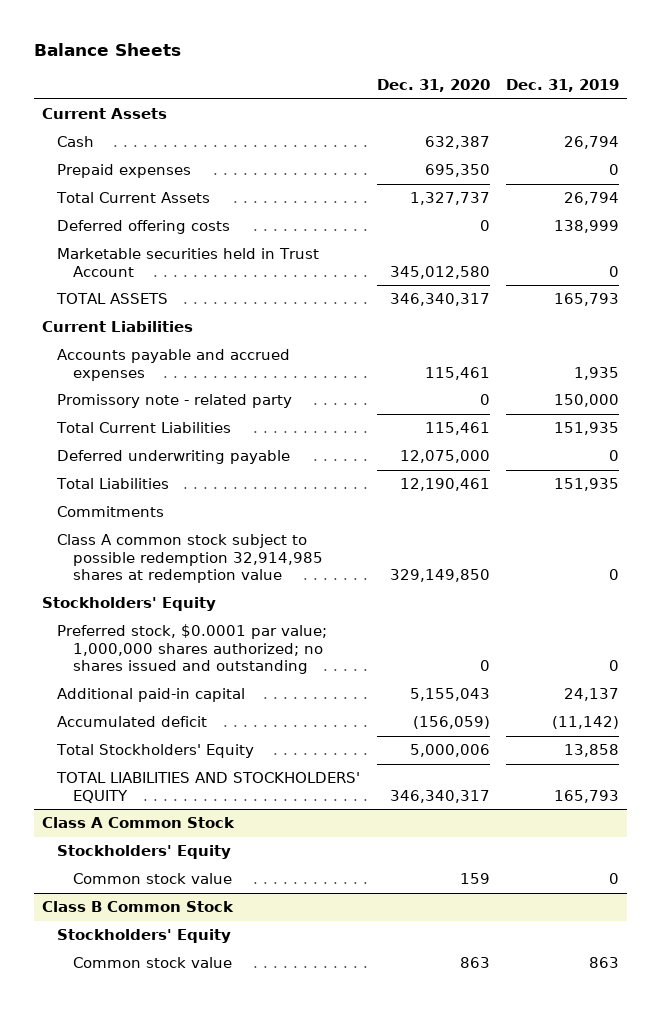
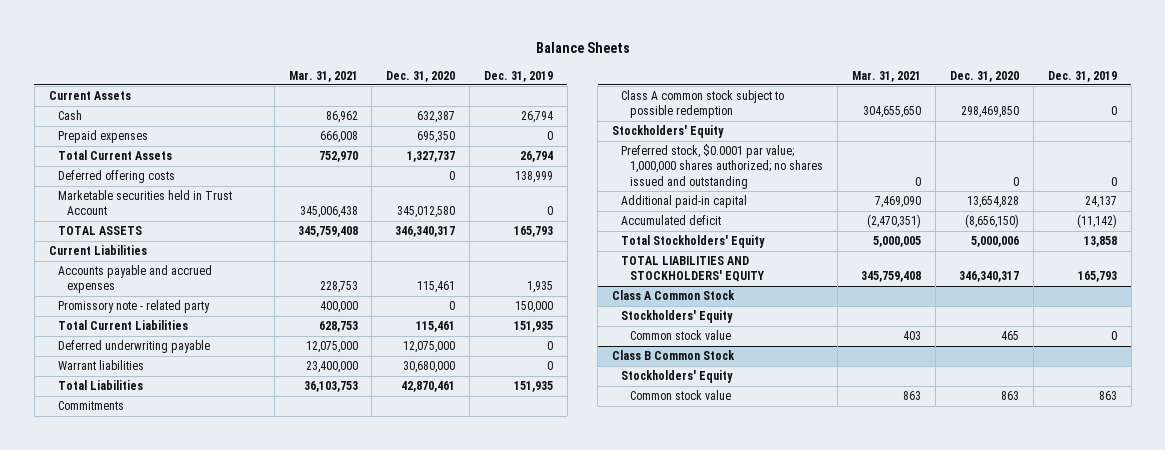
- | Dec. 31, 2020 | Dec. 31, 2019
+ | Mar. 31, 2021 | Dec. 31, 2020 | Dec. 31, 2019
- Total Liabilities | 12,190,461 | 151,935
+ Warrant liabilities | 23,400,000 | 30,680,000 | 0
+ Total Liabilities | 36,103,753 | 42,870,461 | 151,935
- Class A common stock subject to possible redemption 32,914,985 shares at redemption value | 329,149,850 | 0
+ Class A common stock subject to possible redemption | 304,655,650 | 298,469,850 | 0
- Additional paid-in capital | 5,155,043 | 24,137
- Accumulated deficit | (156,059) | (11,142)
+ Additional paid-in capital | 7,469,090 | 13,654,828 | 24,137
+ Accumulated deficit | (2,470,351) | (8,656,150) | (11,142)
@ Class A Common Stock
- Common stock value | 159 | 0
+ Common stock value | 403 | 465 | 0

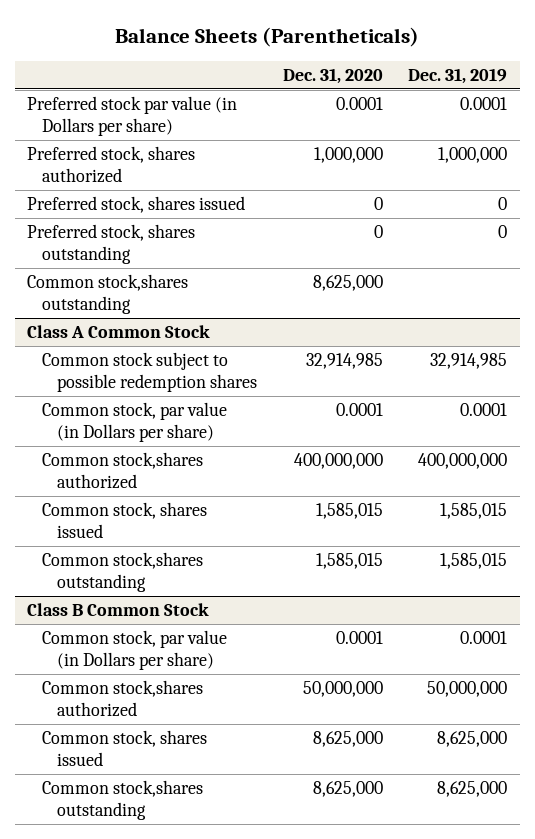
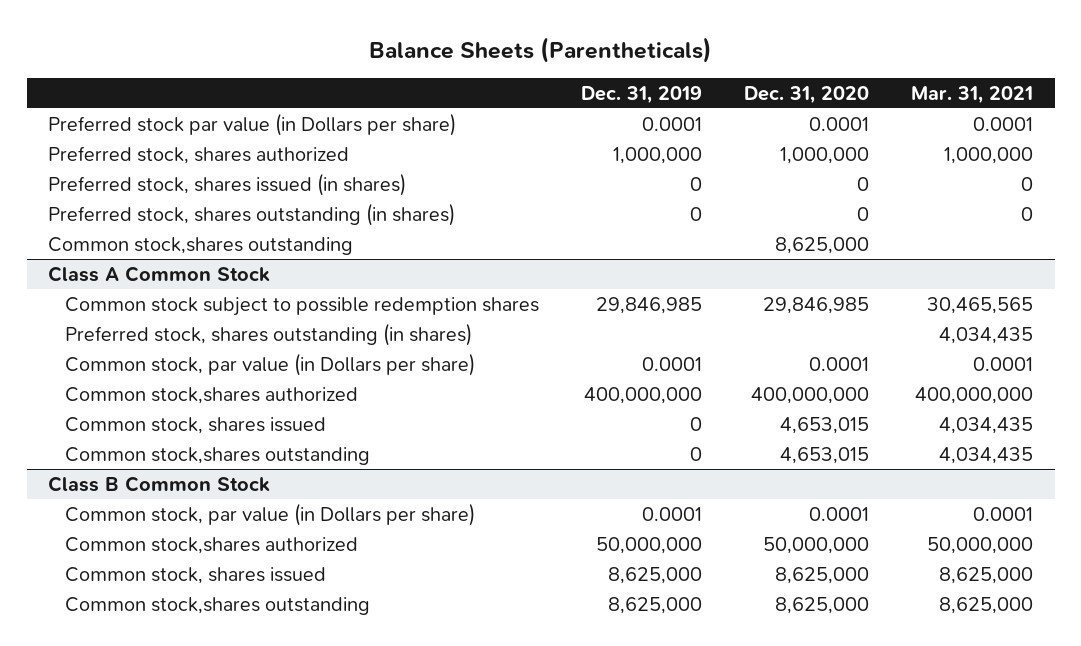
- | Dec. 31, 2020 | Dec. 31, 2019
+ | Dec. 31, 2019 | Dec. 31, 2020 | Mar. 31, 2021
- Preferred stock, shares issued | 0 | 0
- Preferred stock, shares outstanding | 0 | 0
+ Preferred stock, shares issued (in shares) | 0 | 0 | 0
+ Preferred stock, shares outstanding (in shares) | 0 | 0 | 0
@ Class A Common Stock
- Common stock subject to possible redemption shares | 32,914,985 | 32,914,985
+ Common stock subject to possible redemption shares | 29,846,985 | 29,846,985 | 30,465,565
+ Preferred stock, shares outstanding (in shares) | | | 4,034,435
- Common stock, shares issued | 1,585,015 | 1,585,015
- Common stock,shares outstanding | 1,585,015 | 1,585,015
+ Common stock, shares issued | 0 | 4,653,015 | 4,034,435
+ Common stock,shares outstanding | 0 | 4,653,015 | 4,034,435

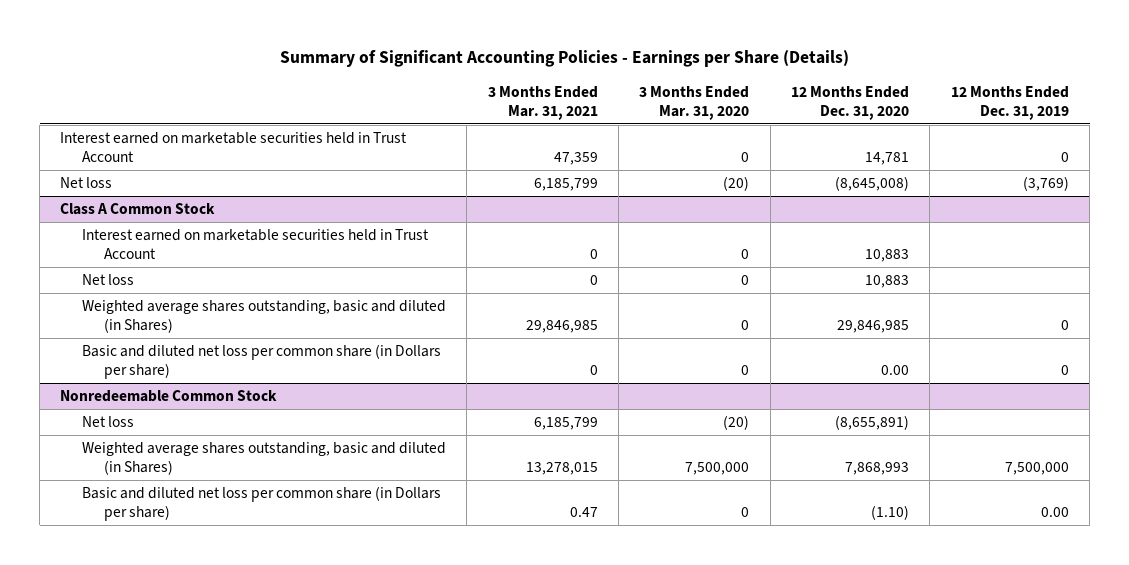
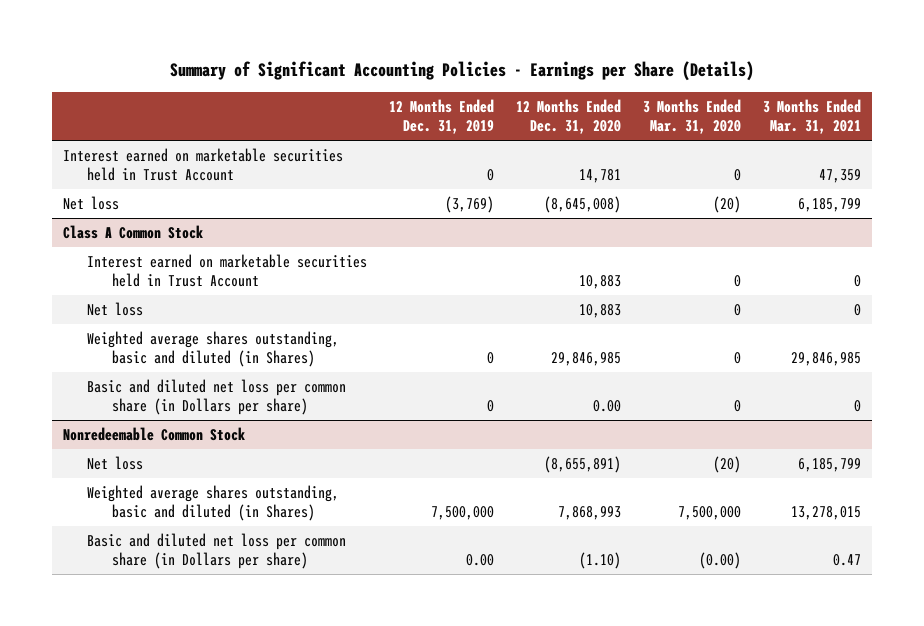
- | 3 Months Ended Mar. 31, 2021 | 3 Months Ended Mar. 31, 2020 | 12 Months Ended Dec. 31, 2020 | 12 Months Ended Dec. 31, 2019
+ | 12 Months Ended Dec. 31, 2019 | 12 Months Ended Dec. 31, 2020 | 3 Months Ended Mar. 31, 2020 | 3 Months Ended Mar. 31, 2021
@ Nonredeemable Common Stock
- Basic and diluted net loss per common share (in Dollars per share) | 0.47 | 0 | (1.10) | 0.00
+ Basic and diluted net loss per common share (in Dollars per share) | 0.00 | (1.10) | (0.00) | 0.47

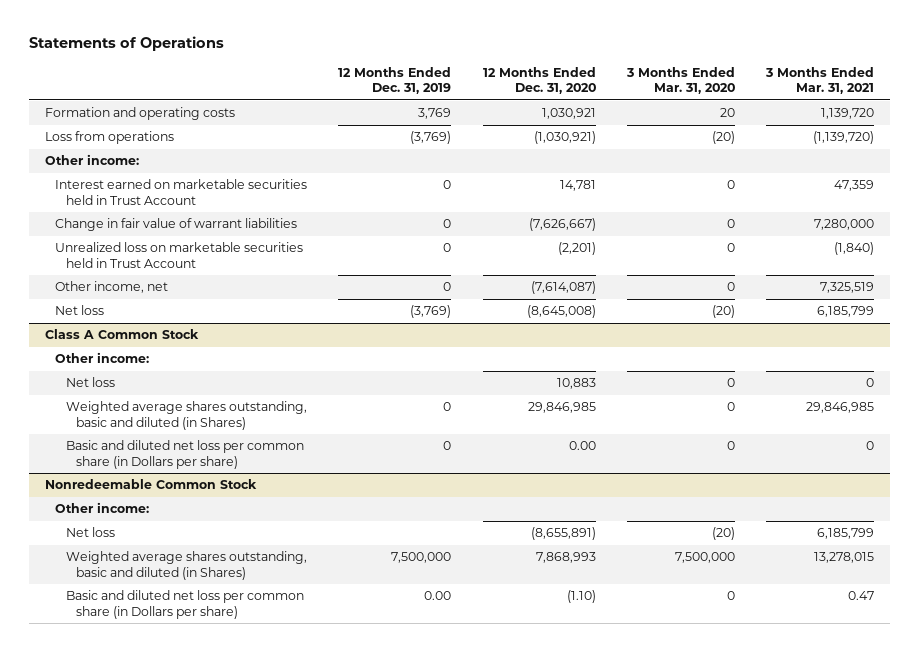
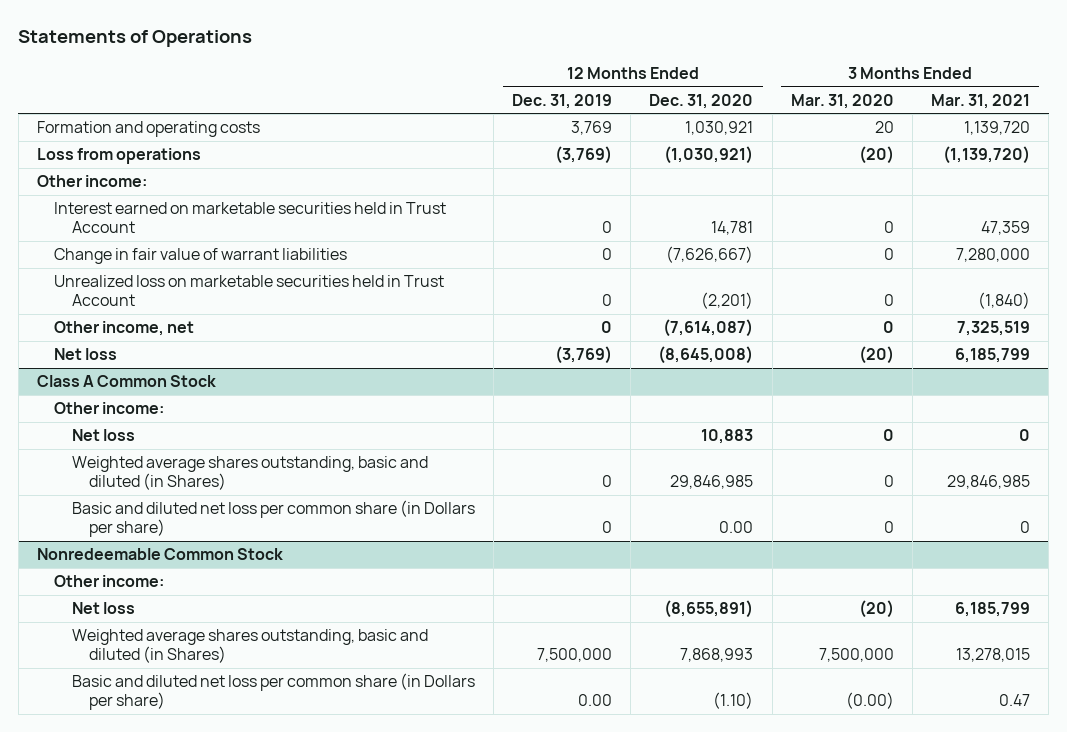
@ Nonredeemable Common Stock
- Basic and diluted net loss per common share (in Dollars per share) | 0.00 | (1.10) | 0 | 0.47
+ Basic and diluted net loss per common share (in Dollars per share) | 0.00 | (1.10) | (0.00) | 0.47

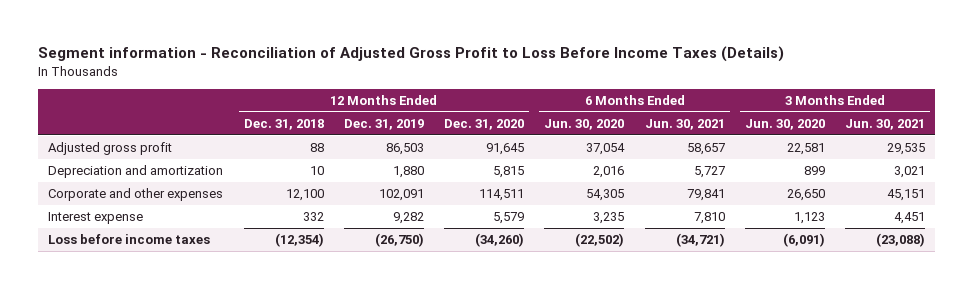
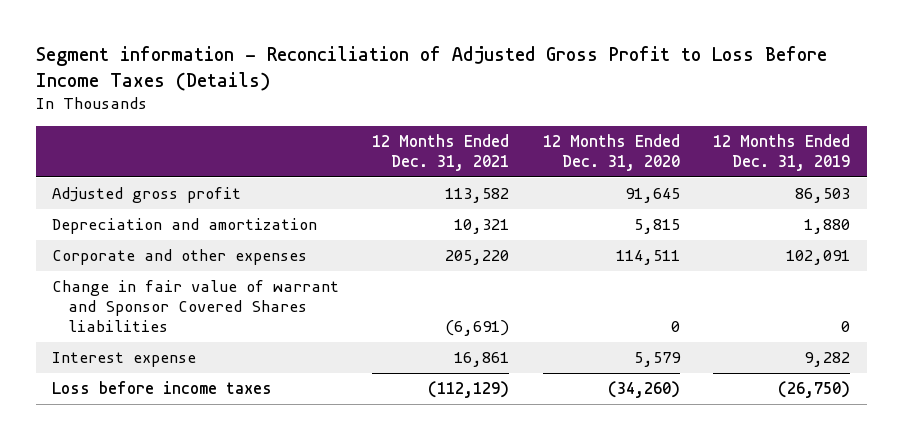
- | 12 Months Ended Dec. 31, 2018 | 12 Months Ended Dec. 31, 2019 | 12 Months Ended Dec. 31, 2020 | 6 Months Ended Jun. 30, 2020 | 6 Months Ended Jun. 30, 2021 | 3 Months Ended Jun. 30, 2020 | 3 Months Ended Jun. 30, 2021
+ | 12 Months Ended Dec. 31, 2021 | 12 Months Ended Dec. 31, 2020 | 12 Months Ended Dec. 31, 2019
+ Change in fair value of warrant and Sponsor Covered Shares liabilities | (6,691) | 0 | 0

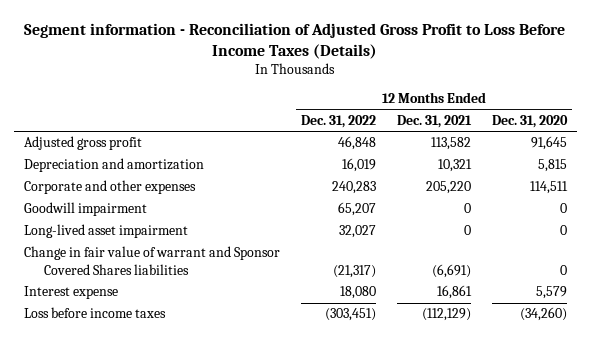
- | 12 Months Ended Dec. 31, 2021 | 12 Months Ended Dec. 31, 2020 | 12 Months Ended Dec. 31, 2019
+ | 12 Months Ended Dec. 31, 2022 | 12 Months Ended Dec. 31, 2021 | 12 Months Ended Dec. 31, 2020
+ Goodwill impairment | 65,207 | 0 | 0
+ Long-lived asset impairment | 32,027 | 0 | 0

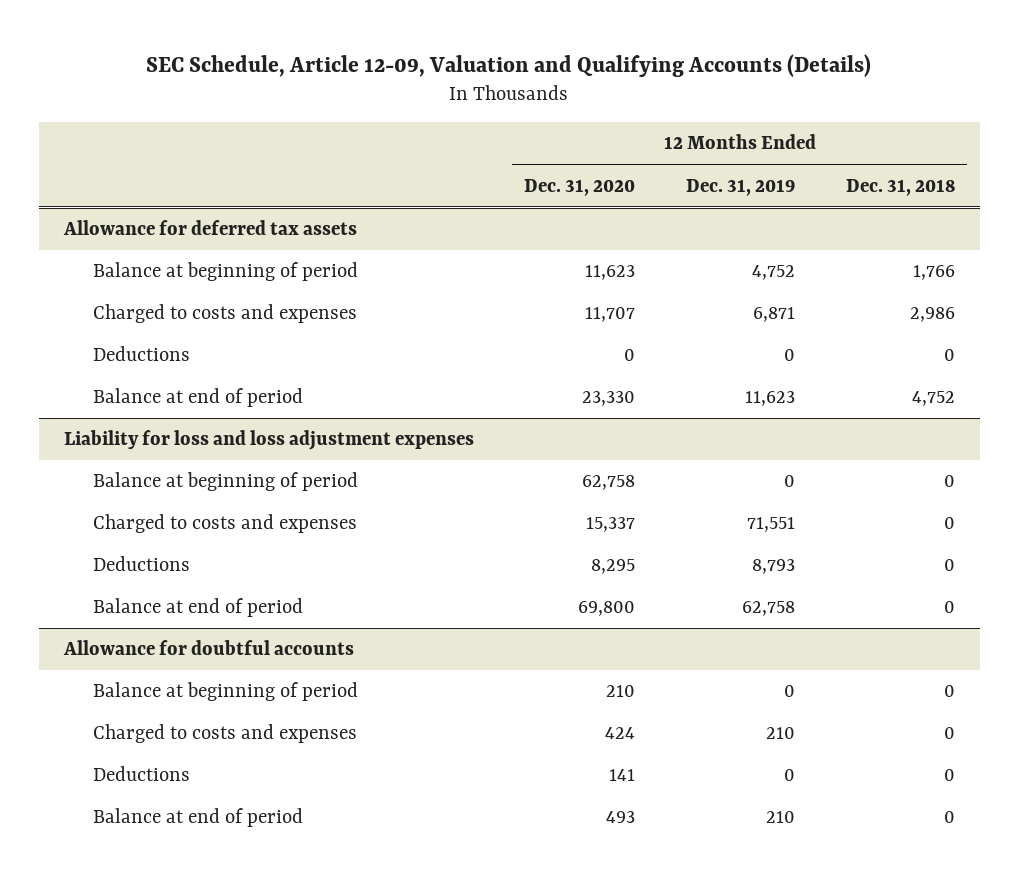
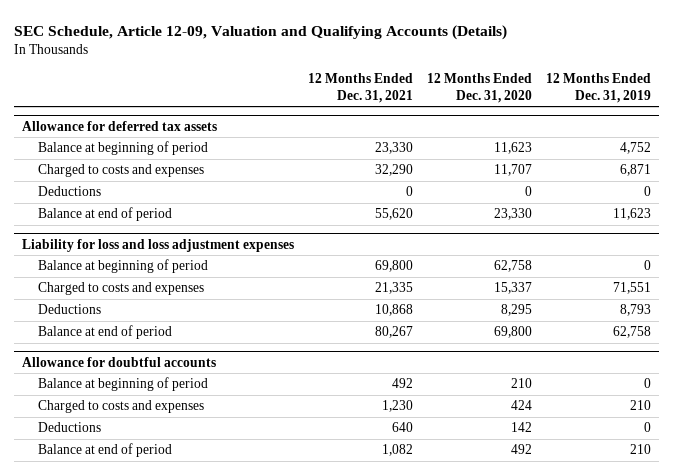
- | 12 Months Ended Dec. 31, 2020 | 12 Months Ended Dec. 31, 2019 | 12 Months Ended Dec. 31, 2018
+ | 12 Months Ended Dec. 31, 2021 | 12 Months Ended Dec. 31, 2020 | 12 Months Ended Dec. 31, 2019
@ Allowance for doubtful accounts
- Deductions | 141 | 0 | 0
- Balance at end of period | 493 | 210 | 0
+ Deductions | 640 | 142 | 0
+ Balance at end of period | 1,082 | 492 | 210

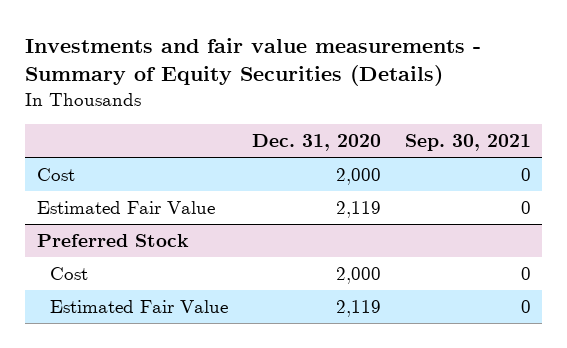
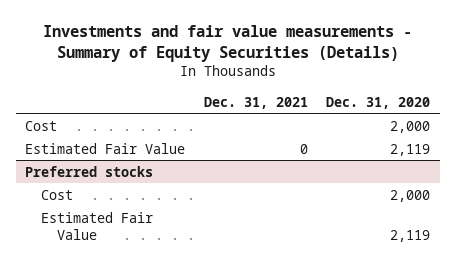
- | Dec. 31, 2020 | Sep. 30, 2021
+ | Dec. 31, 2021 | Dec. 31, 2020
- Preferred Stock
+ Preferred stocks

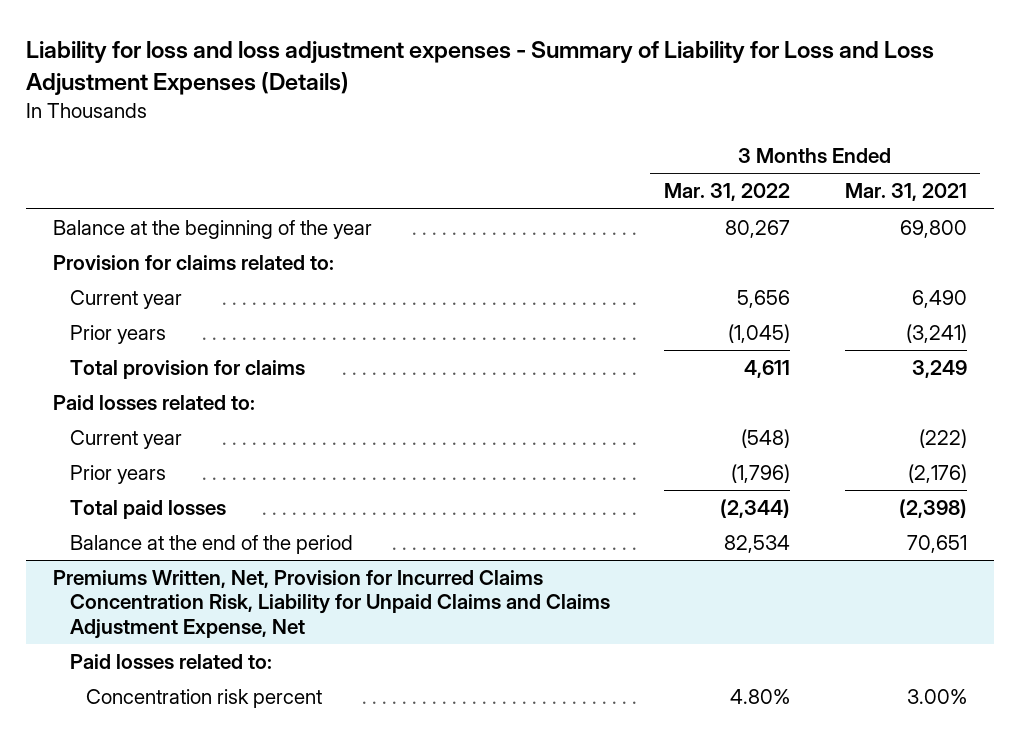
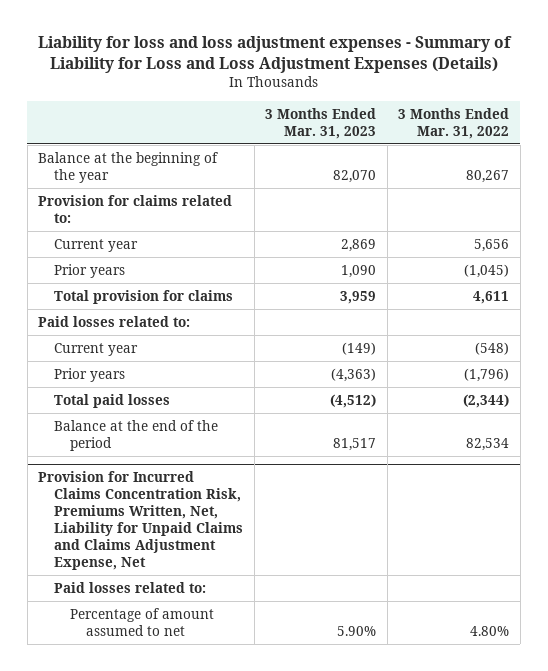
- | 3 Months Ended Mar. 31, 2022 | 3 Months Ended Mar. 31, 2021
+ | 3 Months Ended Mar. 31, 2023 | 3 Months Ended Mar. 31, 2022
- Premiums Written, Net, Provision for Incurred Claims Concentration Risk, Liability for Unpaid Claims and Claims Adjustment Expense, Net
+ Provision for Incurred Claims Concentration Risk, Premiums Written, Net, Liability for Unpaid Claims and Claims Adjustment Expense, Net
- Concentration risk percent | 4.80% | 3.00%
+ Percentage of amount assumed to net | 5.90% | 4.80%

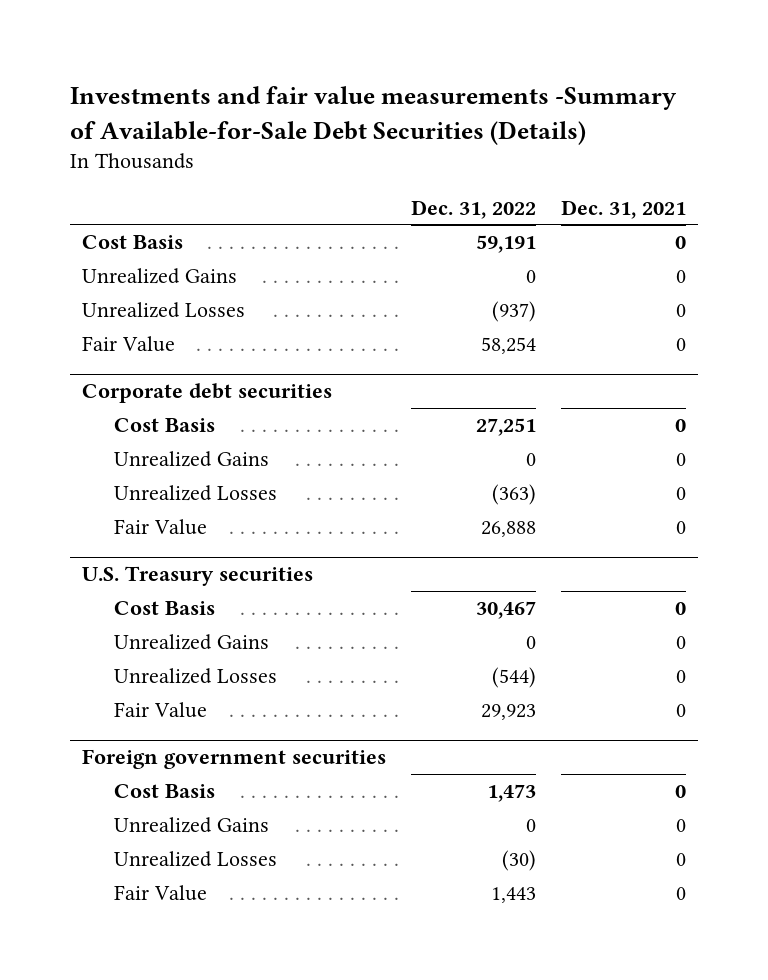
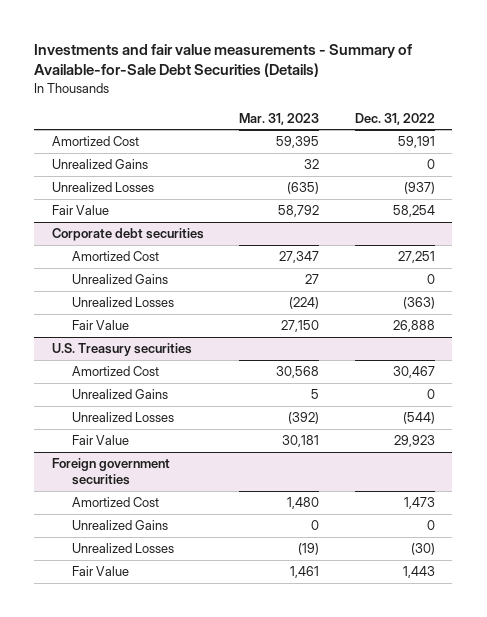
- Investments and fair value measurements -Summary of Available-for-Sale Debt Securities (Details)
+ Investments and fair value measurements - Summary of Available-for-Sale Debt Securities (Details)
- | Dec. 31, 2022 | Dec. 31, 2021
+ | Mar. 31, 2023 | Dec. 31, 2022
- Cost Basis | 59,191 | 0
+ Amortized Cost | 59,395 | 59,191
@ Corporate debt securities
- Cost Basis | 27,251 | 0
+ Amortized Cost | 27,347 | 27,251
@ U.S. Treasury securities
- Cost Basis | 30,467 | 0
+ Amortized Cost | 30,568 | 30,467
@ Foreign government securities
- Cost Basis | 1,473 | 0
+ Amortized Cost | 1,480 | 1,473

